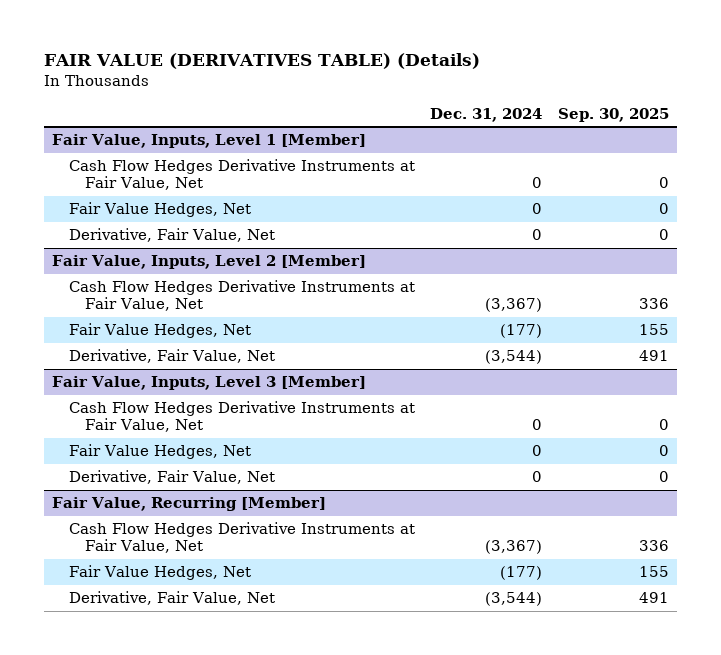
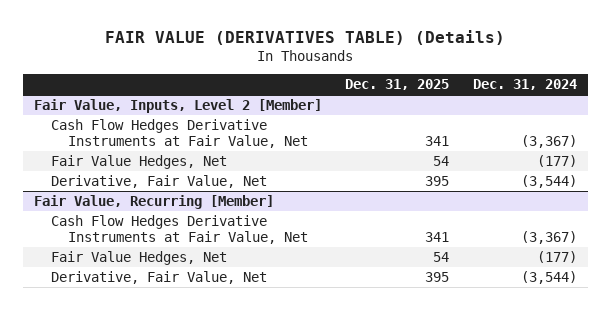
- | Dec. 31, 2024 | Sep. 30, 2025
+ | Dec. 31, 2025 | Dec. 31, 2024
- Fair Value, Inputs, Level 1 [Member]
- Cash Flow Hedges Derivative Instruments at Fair Value, Net | 0 | 0
- Fair Value Hedges, Net | 0 | 0
- Derivative, Fair Value, Net | 0 | 0
- Fair Value, Inputs, Level 3 [Member]
- Cash Flow Hedges Derivative Instruments at Fair Value, Net | 0 | 0
- Fair Value Hedges, Net | 0 | 0
- Derivative, Fair Value, Net | 0 | 0

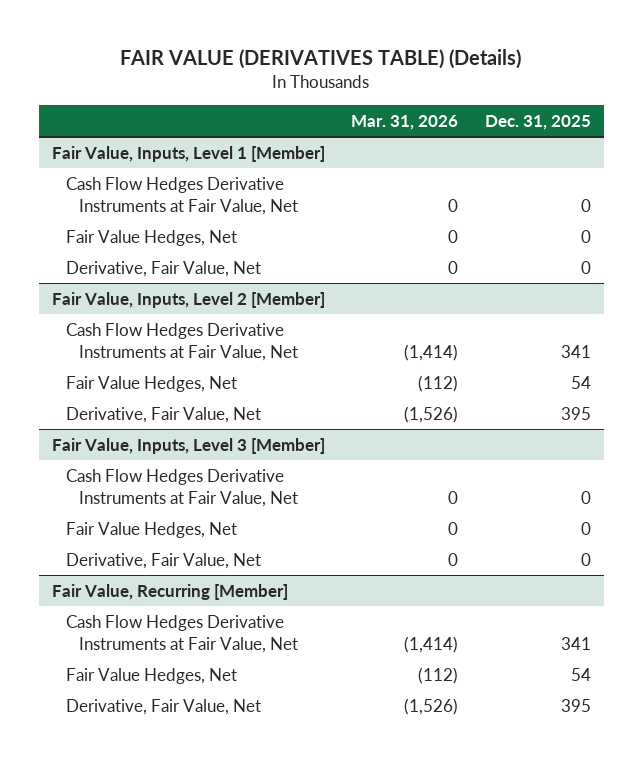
- | Dec. 31, 2025 | Dec. 31, 2024
+ | Mar. 31, 2026 | Dec. 31, 2025
+ Fair Value, Inputs, Level 1 [Member]
+ Cash Flow Hedges Derivative Instruments at Fair Value, Net | 0 | 0
+ Fair Value Hedges, Net | 0 | 0
+ Derivative, Fair Value, Net | 0 | 0
+ Fair Value, Inputs, Level 3 [Member]
+ Cash Flow Hedges Derivative Instruments at Fair Value, Net | 0 | 0
+ Fair Value Hedges, Net | 0 | 0
+ Derivative, Fair Value, Net | 0 | 0

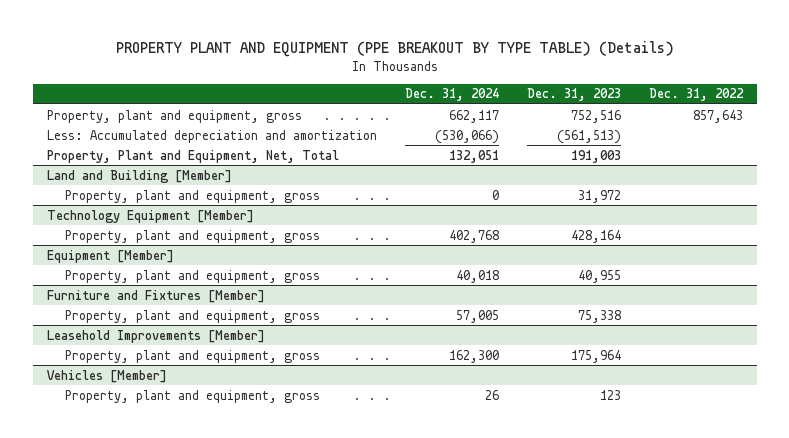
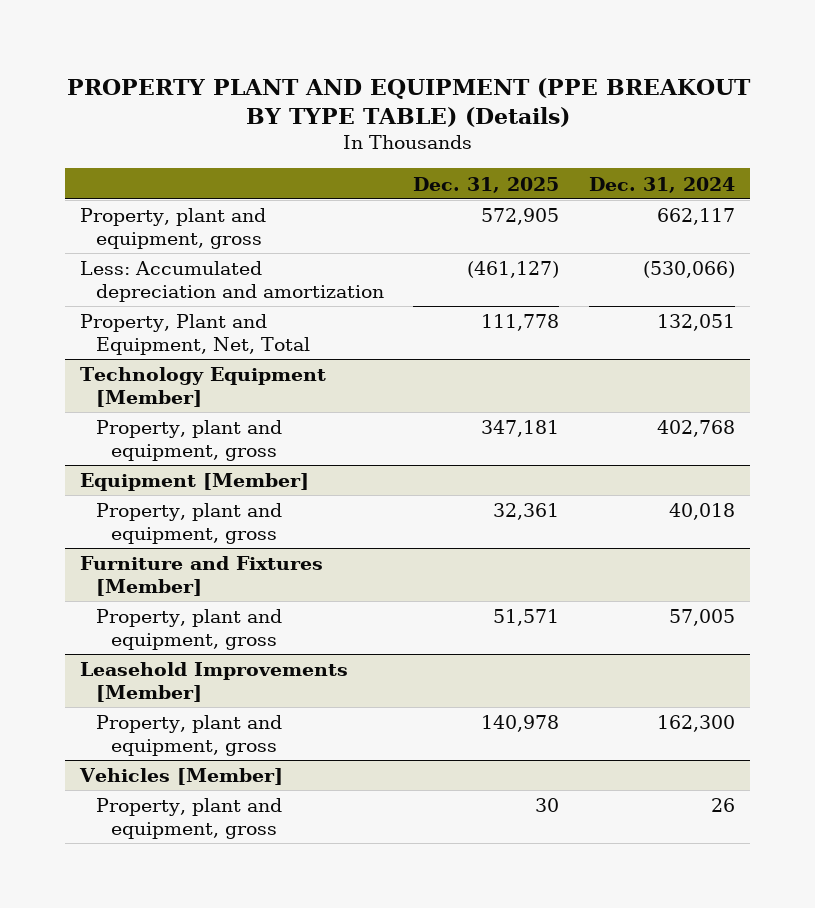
- | Dec. 31, 2024 | Dec. 31, 2023 | Dec. 31, 2022
+ | Dec. 31, 2025 | Dec. 31, 2024
- Land and Building [Member]
- Property, plant and equipment, gross | 0 | 31,972 |

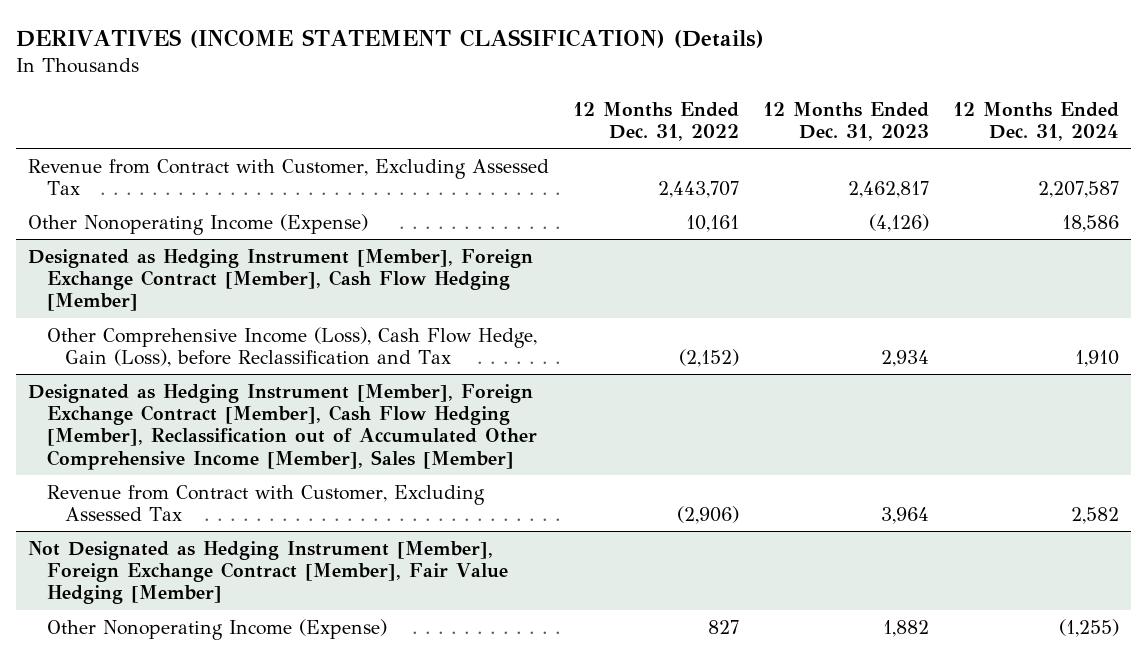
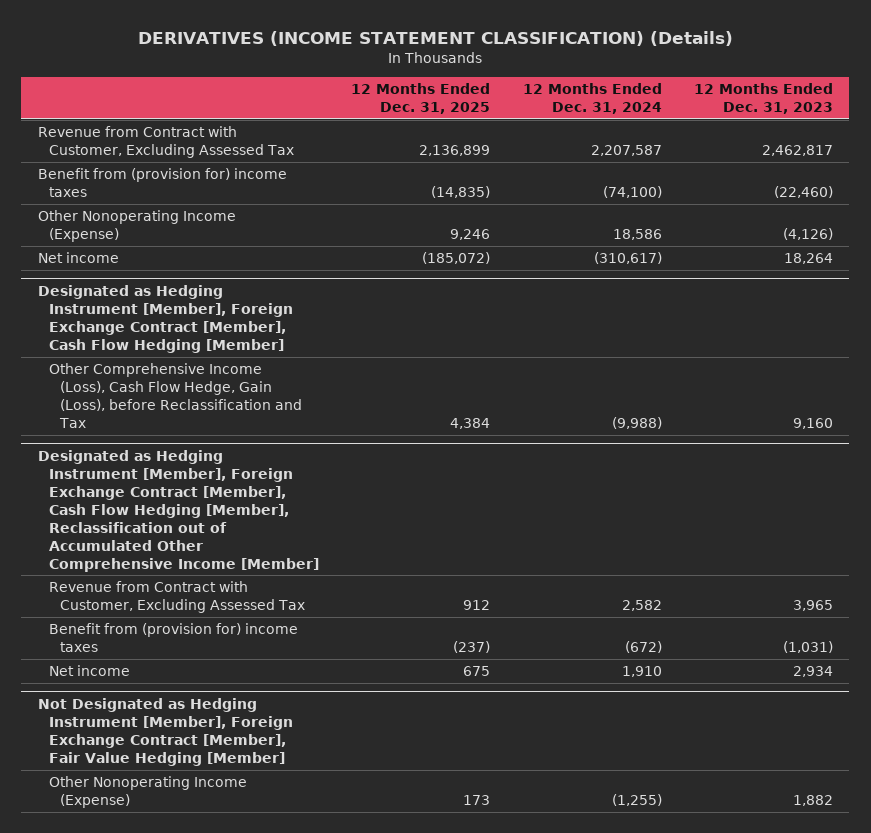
- | 12 Months Ended Dec. 31, 2022 | 12 Months Ended Dec. 31, 2023 | 12 Months Ended Dec. 31, 2024
+ | 12 Months Ended Dec. 31, 2025 | 12 Months Ended Dec. 31, 2024 | 12 Months Ended Dec. 31, 2023
+ Benefit from (provision for) income taxes | (14,835) | (74,100) | (22,460)
+ Net income | (185,072) | (310,617) | 18,264
@ Designated as Hedging Instrument [Member], Foreign Exchange Contract [Member], Cash Flow Hedging [Member]
- Other Comprehensive Income (Loss), Cash Flow Hedge, Gain (Loss), before Reclassification and Tax | (2,152) | 2,934 | 1,910
- Designated as Hedging Instrument [Member], Foreign Exchange Contract [Member], Cash Flow Hedging [Member], Reclassification out of Accumulated Other Comprehensive Income [Member], Sales [Member]
- Revenue from Contract with Customer, Excluding Assessed Tax | (2,906) | 3,964 | 2,582
@ Designated as Hedging Instrument [Member], Foreign Exchange Contract [Member], Cash Flow Hedging [Member]
+ Other Comprehensive Income (Loss), Cash Flow Hedge, Gain (Loss), before Reclassification and Tax | 4,384 | (9,988) | 9,160
+ Designated as Hedging Instrument [Member], Foreign Exchange Contract [Member], Cash Flow Hedging [Member], Reclassification out of Accumulated Other Comprehensive Income [Member]
+ Revenue from Contract with Customer, Excluding Assessed Tax | 912 | 2,582 | 3,965
+ Benefit from (provision for) income taxes | (237) | (672) | (1,031)
+ Net income | 675 | 1,910 | 2,934

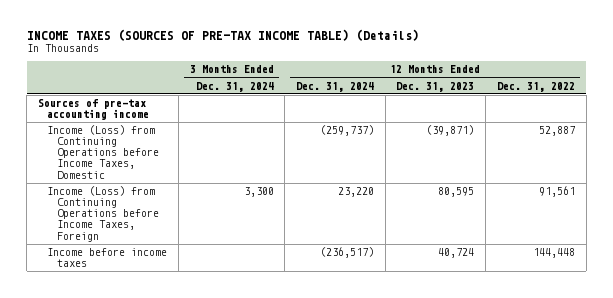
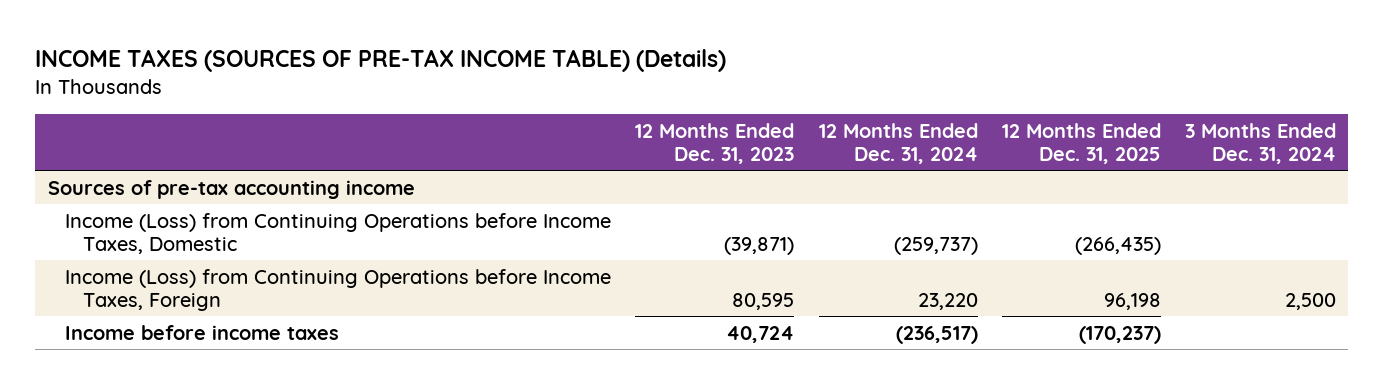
- | 3 Months Ended Dec. 31, 2024 | 12 Months Ended Dec. 31, 2024 | 12 Months Ended Dec. 31, 2023 | 12 Months Ended Dec. 31, 2022
+ | 12 Months Ended Dec. 31, 2023 | 12 Months Ended Dec. 31, 2024 | 12 Months Ended Dec. 31, 2025 | 3 Months Ended Dec. 31, 2024
- Income (Loss) from Continuing Operations before Income Taxes, Foreign | 3,300 | 23,220 | 80,595 | 91,561
+ Income (Loss) from Continuing Operations before Income Taxes, Foreign | 80,595 | 23,220 | 96,198 | 2,500

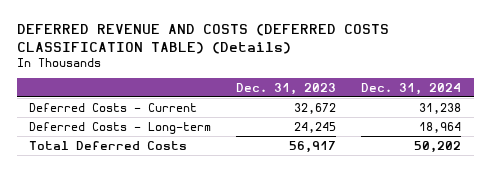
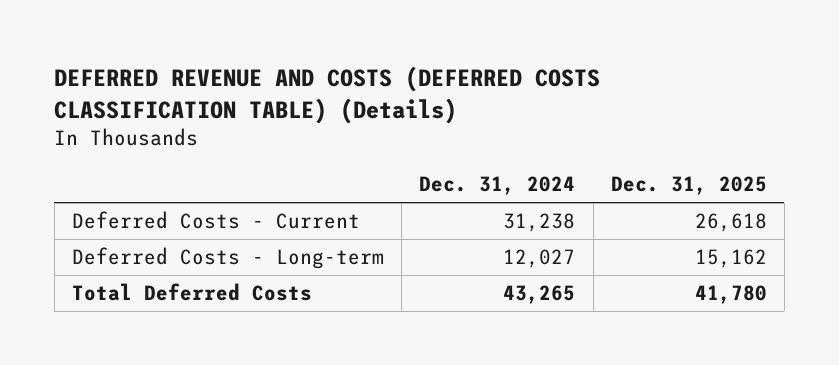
- | Dec. 31, 2023 | Dec. 31, 2024
+ | Dec. 31, 2024 | Dec. 31, 2025
- Deferred Costs - Long-term | 24,245 | 18,964
- Total Deferred Costs | 56,917 | 50,202
+ Deferred Costs - Long-term | 12,027 | 15,162
+ Total Deferred Costs | 43,265 | 41,780

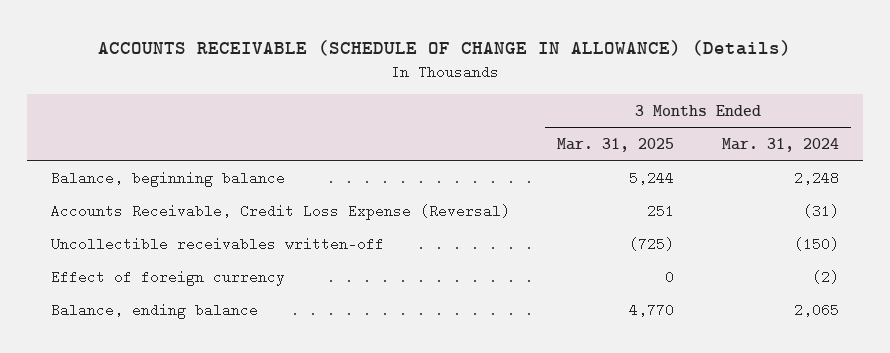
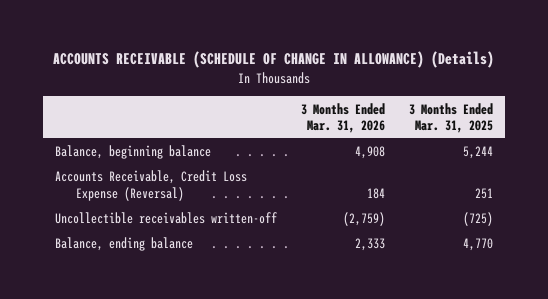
- | 3 Months Ended Mar. 31, 2025 | 3 Months Ended Mar. 31, 2024
+ | 3 Months Ended Mar. 31, 2026 | 3 Months Ended Mar. 31, 2025
- Effect of foreign currency | 0 | (2)

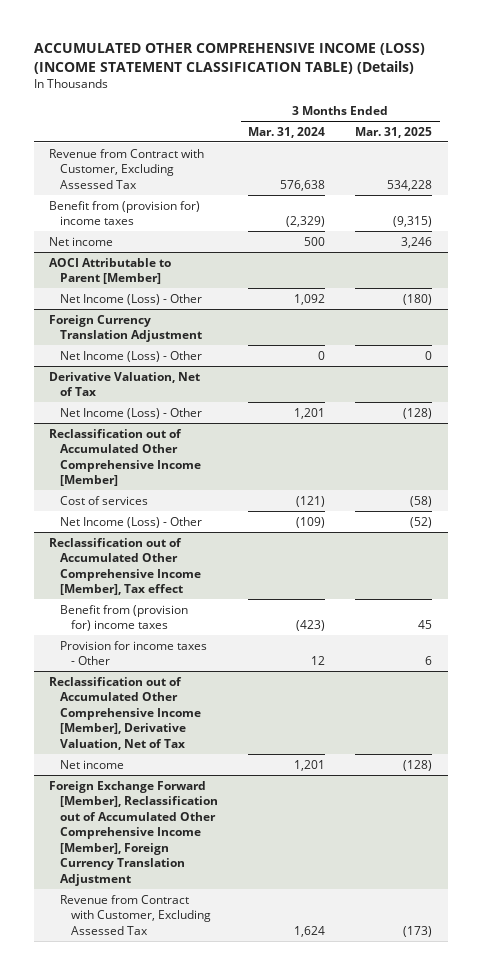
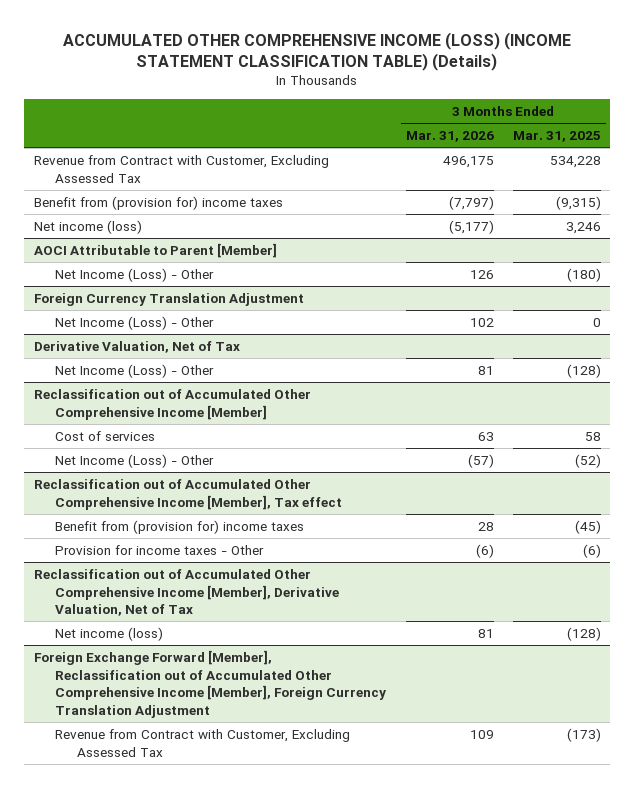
- | 3 Months Ended Mar. 31, 2024 | 3 Months Ended Mar. 31, 2025
+ | 3 Months Ended Mar. 31, 2026 | 3 Months Ended Mar. 31, 2025
- Net income | 500 | 3,246
+ Net income (loss) | (5,177) | 3,246
@ Reclassification out of Accumulated Other Comprehensive Income [Member]
- Cost of services | (121) | (58)
+ Cost of services | 63 | 58
@ Reclassification out of Accumulated Other Comprehensive Income [Member], Tax effect
- Benefit from (provision for) income taxes | (423) | 45
- Provision for income taxes - Other | 12 | 6
+ Benefit from (provision for) income taxes | 28 | (45)
+ Provision for income taxes - Other | (6) | (6)
@ Reclassification out of Accumulated Other Comprehensive Income [Member], Derivative Valuation, Net of Tax
- Net income | 1,201 | (128)
+ Net income (loss) | 81 | (128)

